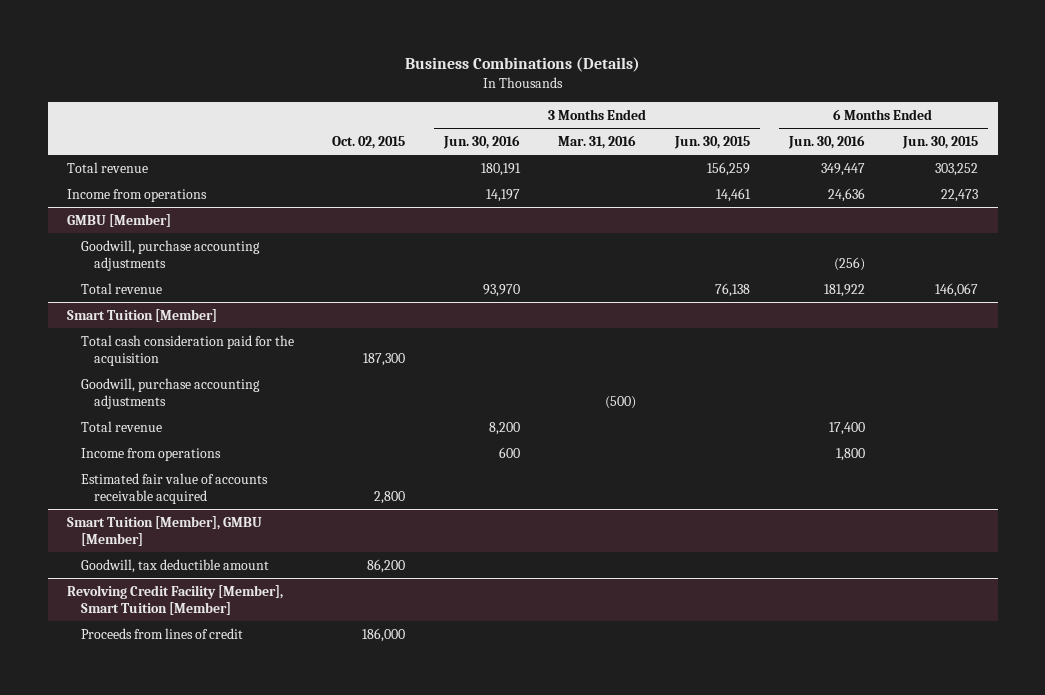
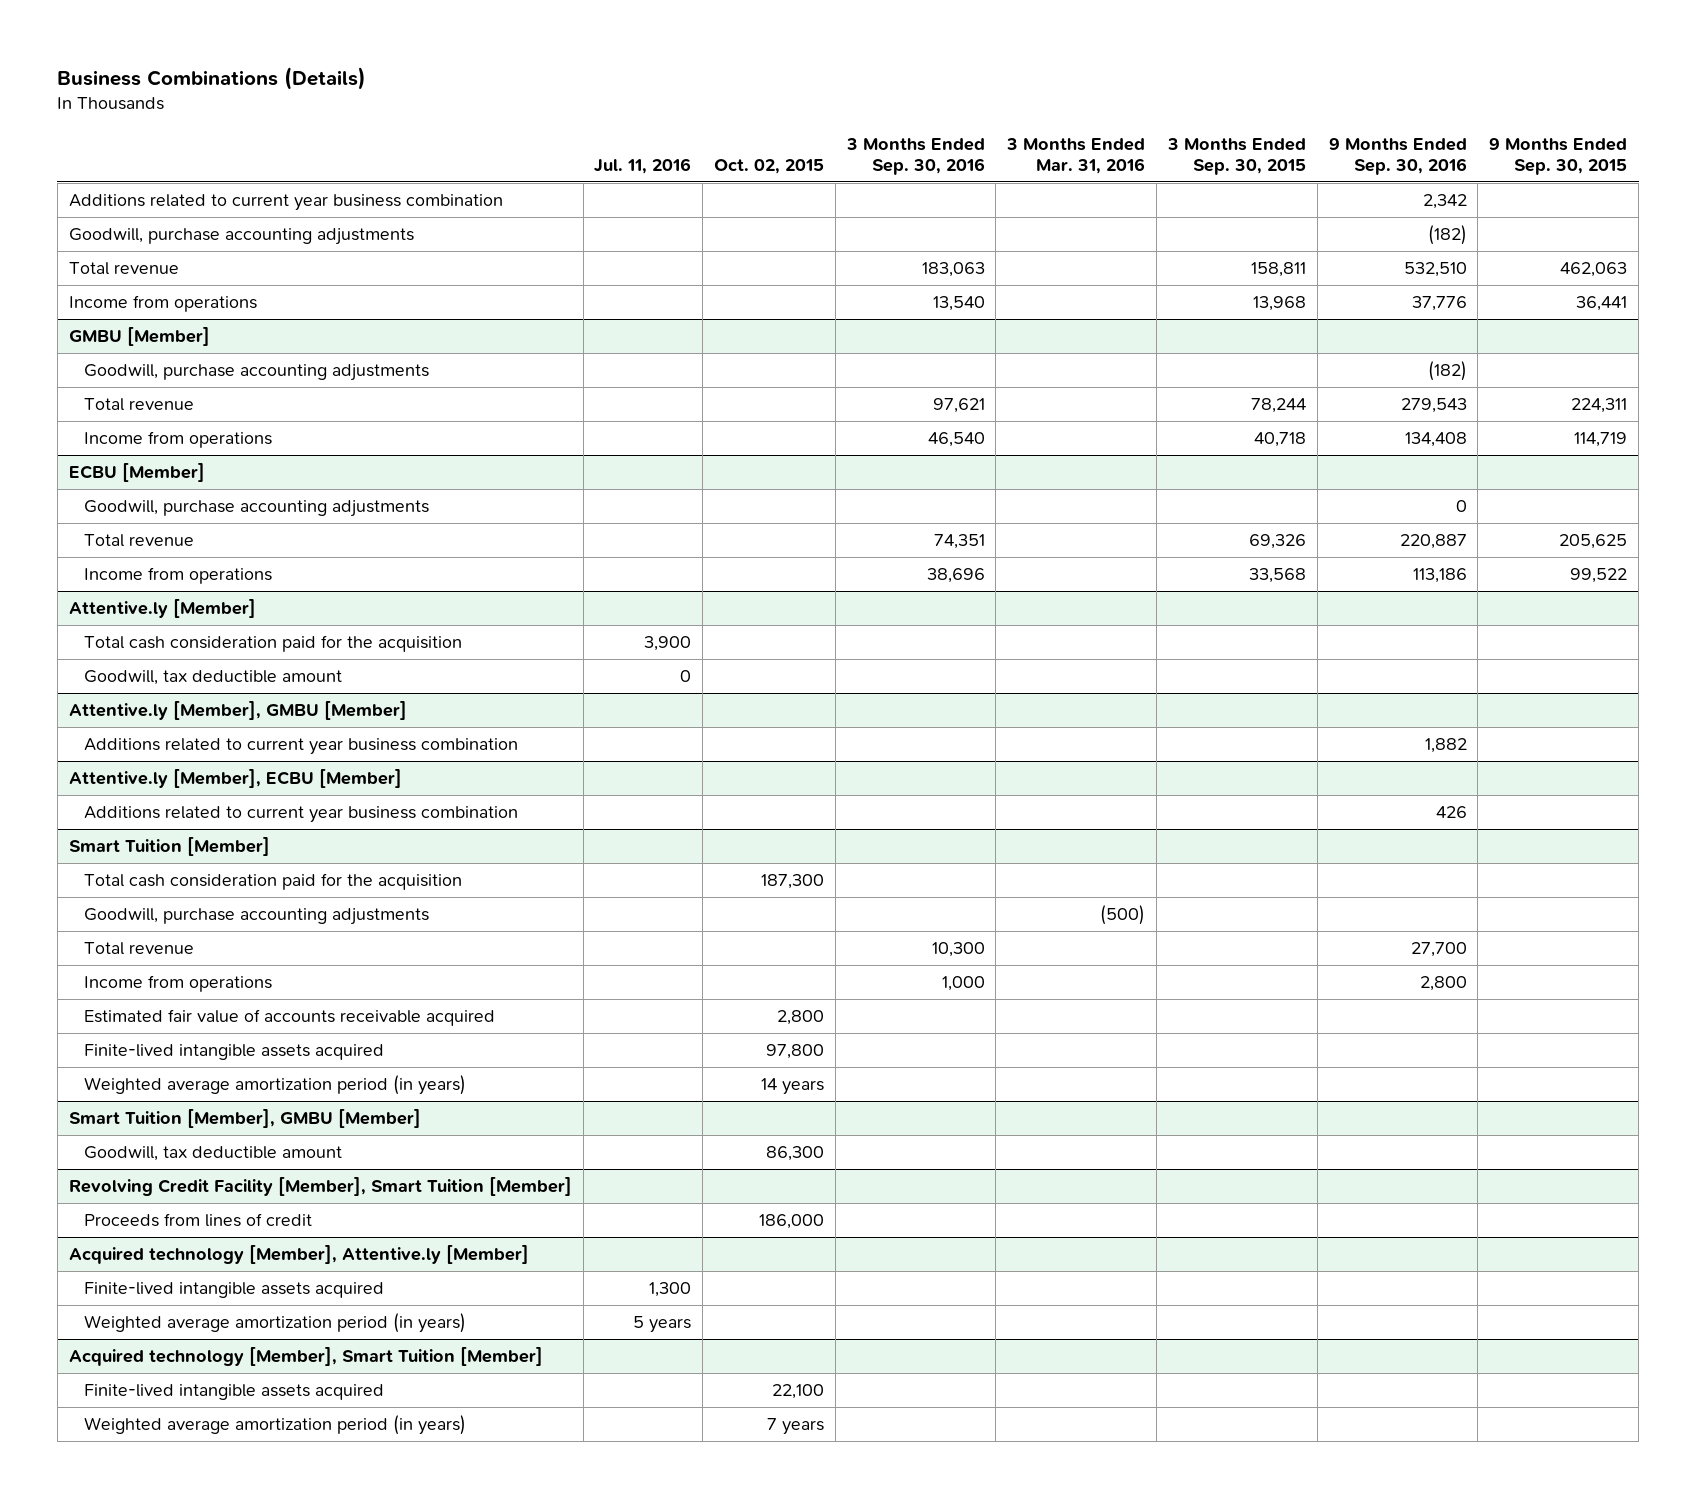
- | Oct. 02, 2015 | 3 Months Ended Jun. 30, 2016 | 3 Months Ended Mar. 31, 2016 | 3 Months Ended Jun. 30, 2015 | 6 Months Ended Jun. 30, 2016 | 6 Months Ended Jun. 30, 2015
+ | Jul. 11, 2016 | Oct. 02, 2015 | 3 Months Ended Sep. 30, 2016 | 3 Months Ended Mar. 31, 2016 | 3 Months Ended Sep. 30, 2015 | 9 Months Ended Sep. 30, 2016 | 9 Months Ended Sep. 30, 2015
+ Additions related to current year business combination | | | | | | 2,342 |
+ Goodwill, purchase accounting adjustments | | | | | | (182) |
@ GMBU [Member]
+ Income from operations | | | 46,540 | | 40,718 | 134,408 | 114,719
+ ECBU [Member]
+ Goodwill, purchase accounting adjustments | | | | | | 0 |
+ Total revenue | | | 74,351 | | 69,326 | 220,887 | 205,625
+ Income from operations | | | 38,696 | | 33,568 | 113,186 | 99,522
+ Attentive.ly [Member]
+ Total cash consideration paid for the acquisition | 3,900 | | | | | |
+ Goodwill, tax deductible amount | 0 | | | | | |
+ Attentive.ly [Member], GMBU [Member]
+ Additions related to current year business combination | | | | | | 1,882 |
+ Attentive.ly [Member], ECBU [Member]
+ Additions related to current year business combination | | | | | | 426 |
@ Smart Tuition [Member]
+ Finite-lived intangible assets acquired | | 97,800 | | | | |
+ Weighted average amortization period (in years) | | 14 years | | | | |
@ Smart Tuition [Member], GMBU [Member]
- Goodwill, tax deductible amount | 86,200 | | | | |
+ Goodwill, tax deductible amount | | 86,300 | | | | |
+ Acquired technology [Member], Attentive.ly [Member]
+ Finite-lived intangible assets acquired | 1,300 | | | | | |
+ Weighted average amortization period (in years) | 5 years | | | | | |
+ Acquired technology [Member], Smart Tuition [Member]
+ Finite-lived intangible assets acquired | | 22,100 | | | | |
+ Weighted average amortization period (in years) | | 7 years | | | | |

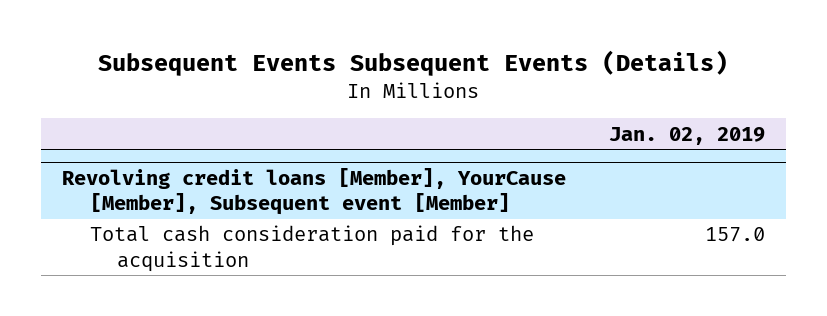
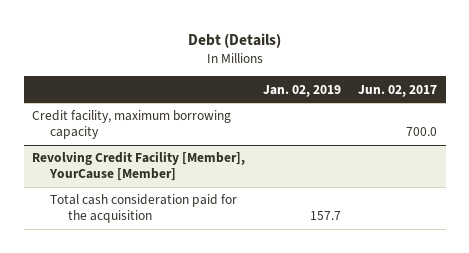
- Subsequent Events Subsequent Events (Details)
+ Debt (Details)
- | Jan. 02, 2019
+ | Jan. 02, 2019 | Jun. 02, 2017
- Revolving credit loans [Member], YourCause [Member], Subsequent event [Member]
- Total cash consideration paid for the acquisition | 157.0
+ Credit facility, maximum borrowing capacity | | 700.0
+ Revolving Credit Facility [Member], YourCause [Member]
+ Total cash consideration paid for the acquisition | 157.7 |

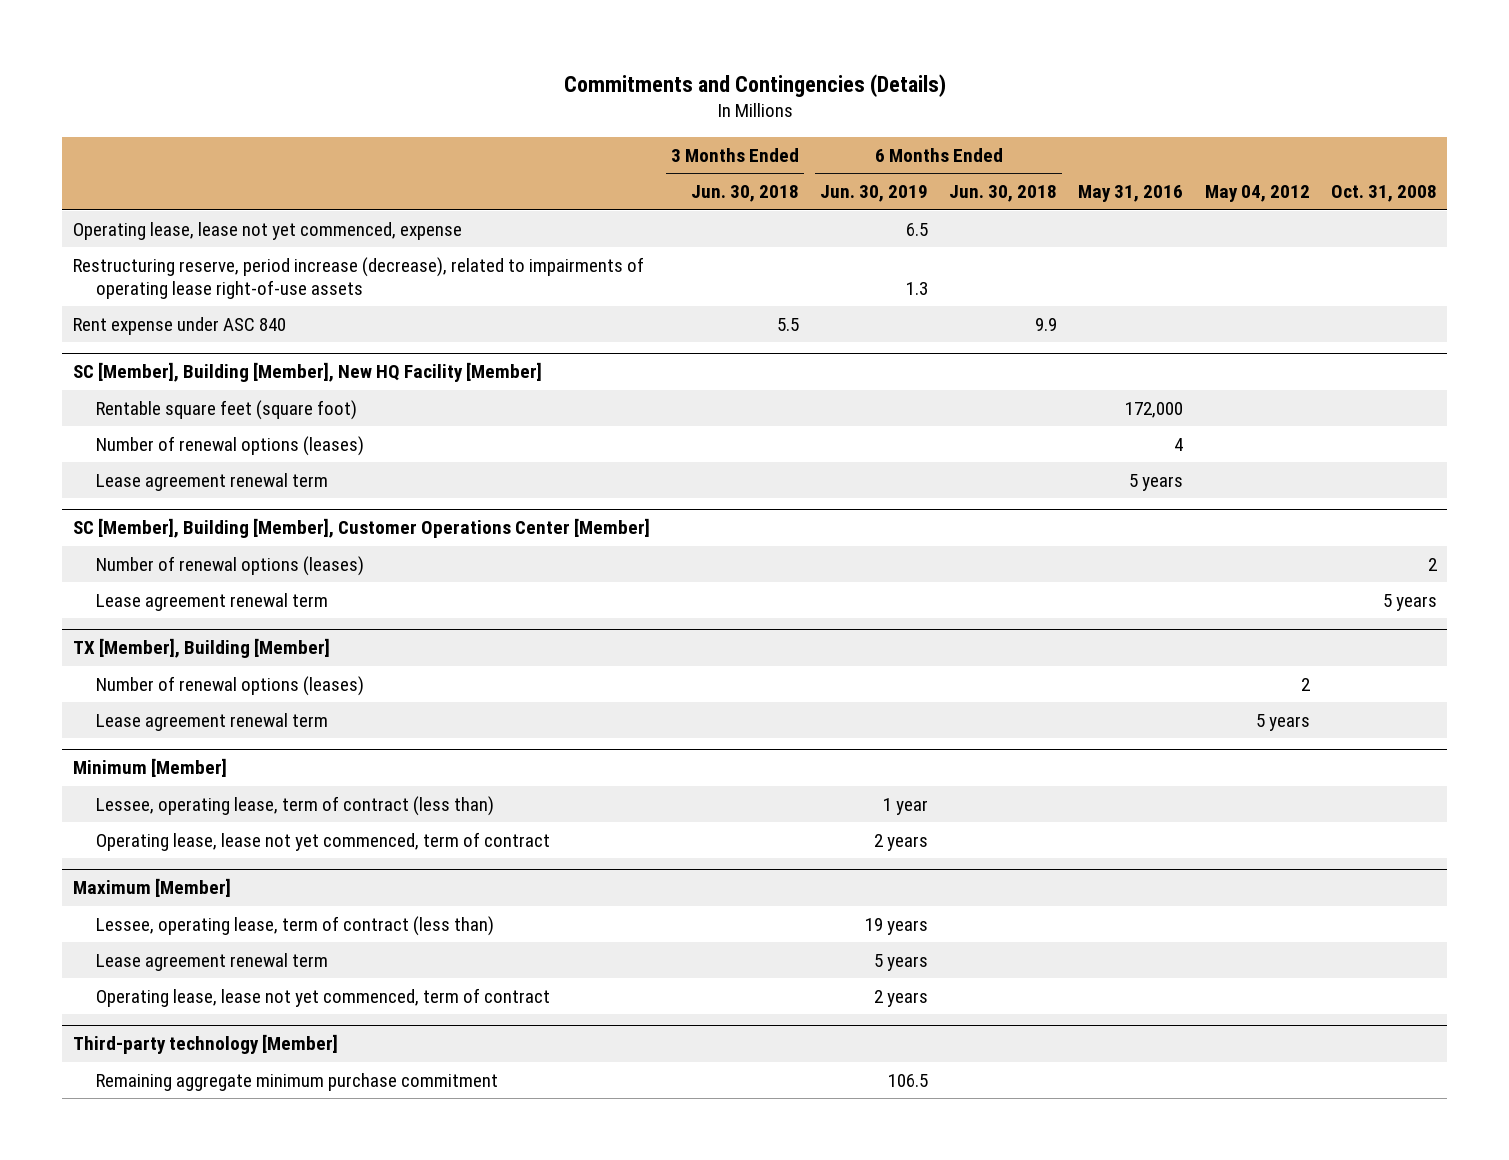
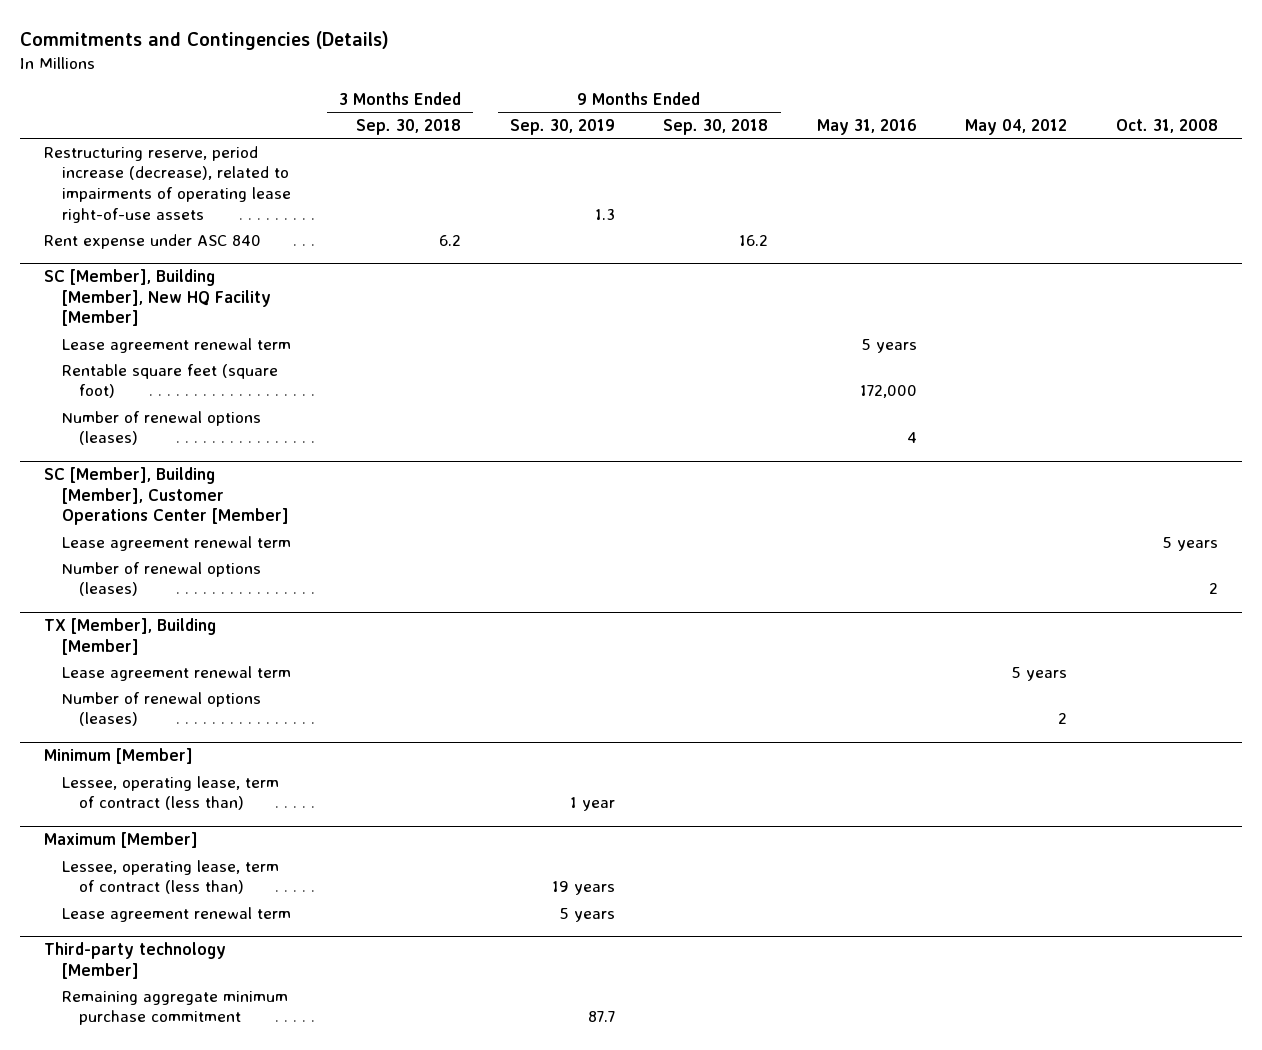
- | 3 Months Ended Jun. 30, 2018 | 6 Months Ended Jun. 30, 2019 | 6 Months Ended Jun. 30, 2018 | May 31, 2016 | May 04, 2012 | Oct. 31, 2008
+ | 3 Months Ended Sep. 30, 2018 | 9 Months Ended Sep. 30, 2019 | 9 Months Ended Sep. 30, 2018 | May 31, 2016 | May 04, 2012 | Oct. 31, 2008
- Operating lease, lease not yet commenced, expense | | 6.5 | | | |
@ SC [Member], Building [Member], New HQ Facility [Member]
moved up: Lease agreement renewal term | | | | 5 years | |
@ SC [Member], Building [Member], Customer Operations Center [Member]
moved down: Number of renewal options (leases) | | | | | | 2
@ TX [Member], Building [Member]
moved down: Number of renewal options (leases) | | | | | 2 |
@ Minimum [Member]
- Operating lease, lease not yet commenced, term of contract | | 2 years | | | |
@ Maximum [Member]
- Operating lease, lease not yet commenced, term of contract | | 2 years | | | |

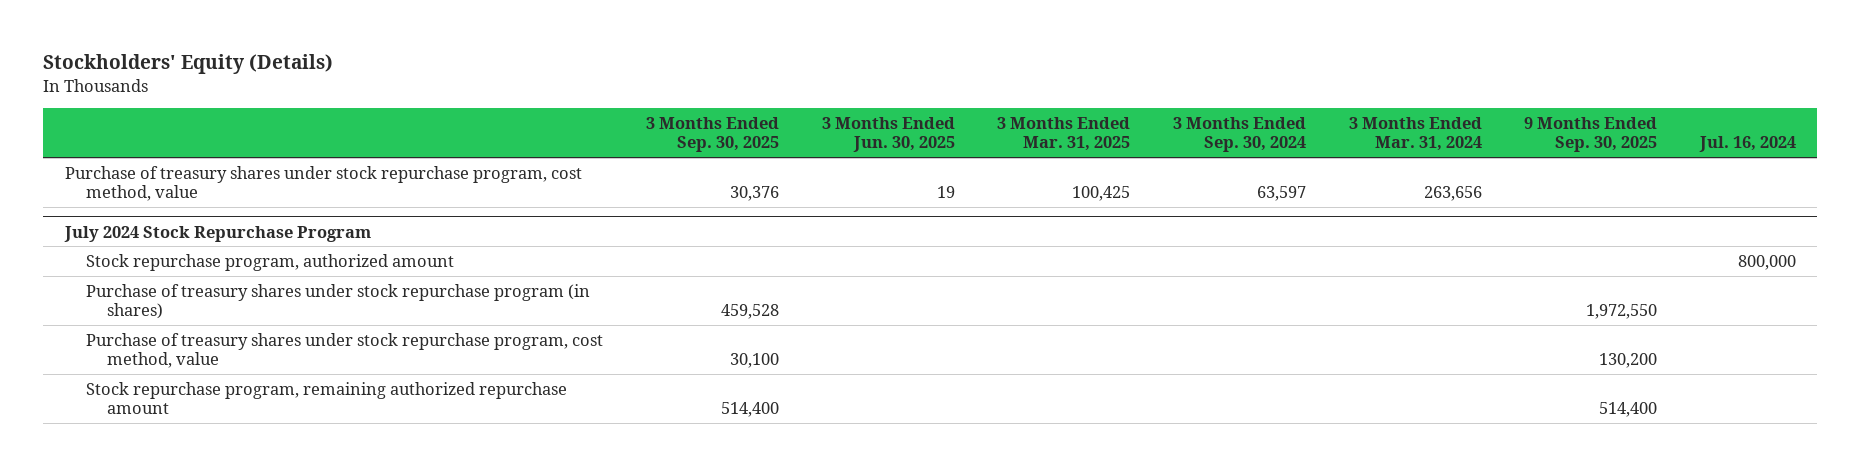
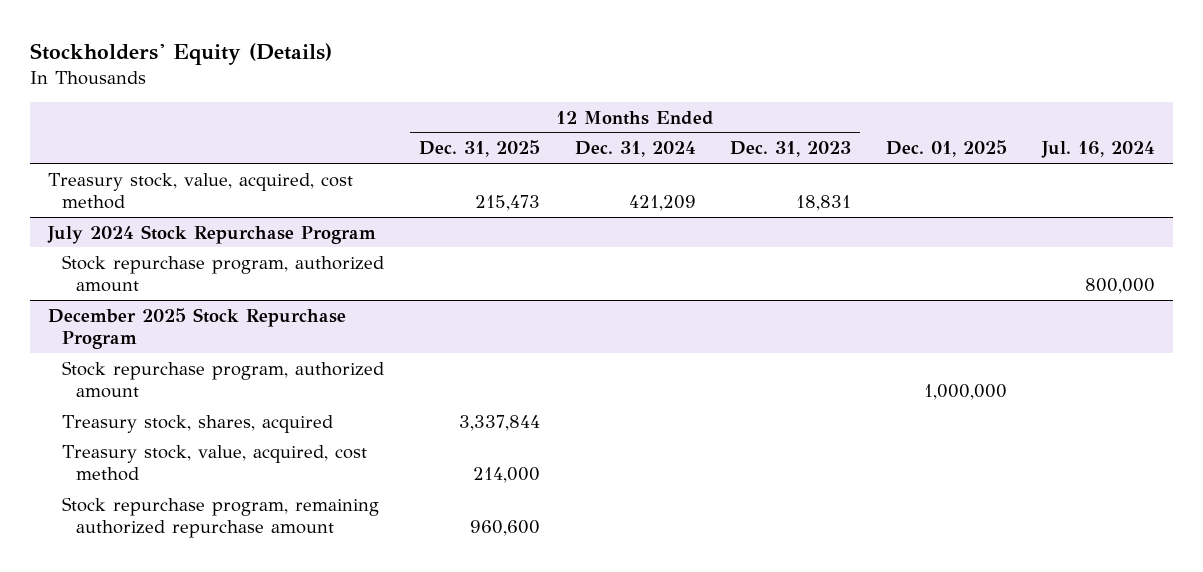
- | 3 Months Ended Sep. 30, 2025 | 3 Months Ended Jun. 30, 2025 | 3 Months Ended Mar. 31, 2025 | 3 Months Ended Sep. 30, 2024 | 3 Months Ended Mar. 31, 2024 | 9 Months Ended Sep. 30, 2025 | Jul. 16, 2024
+ | 12 Months Ended Dec. 31, 2025 | 12 Months Ended Dec. 31, 2024 | 12 Months Ended Dec. 31, 2023 | Dec. 01, 2025 | Jul. 16, 2024
- Purchase of treasury shares under stock repurchase program, cost method, value | 30,376 | 19 | 100,425 | 63,597 | 263,656 | |
+ Treasury stock, value, acquired, cost method | 215,473 | 421,209 | 18,831 | |
@ July 2024 Stock Repurchase Program
- Purchase of treasury shares under stock repurchase program (in shares) | 459,528 | | | | | 1,972,550 |
- Purchase of treasury shares under stock repurchase program, cost method, value | 30,100 | | | | | 130,200 |
- Stock repurchase program, remaining authorized repurchase amount | 514,400 | | | | | 514,400 |
+ December 2025 Stock Repurchase Program
+ Stock repurchase program, authorized amount | | | | 1,000,000 |
+ Treasury stock, shares, acquired | 3,337,844 | | | |
+ Treasury stock, value, acquired, cost method | 214,000 | | | |
+ Stock repurchase program, remaining authorized repurchase amount | 960,600 | | | |

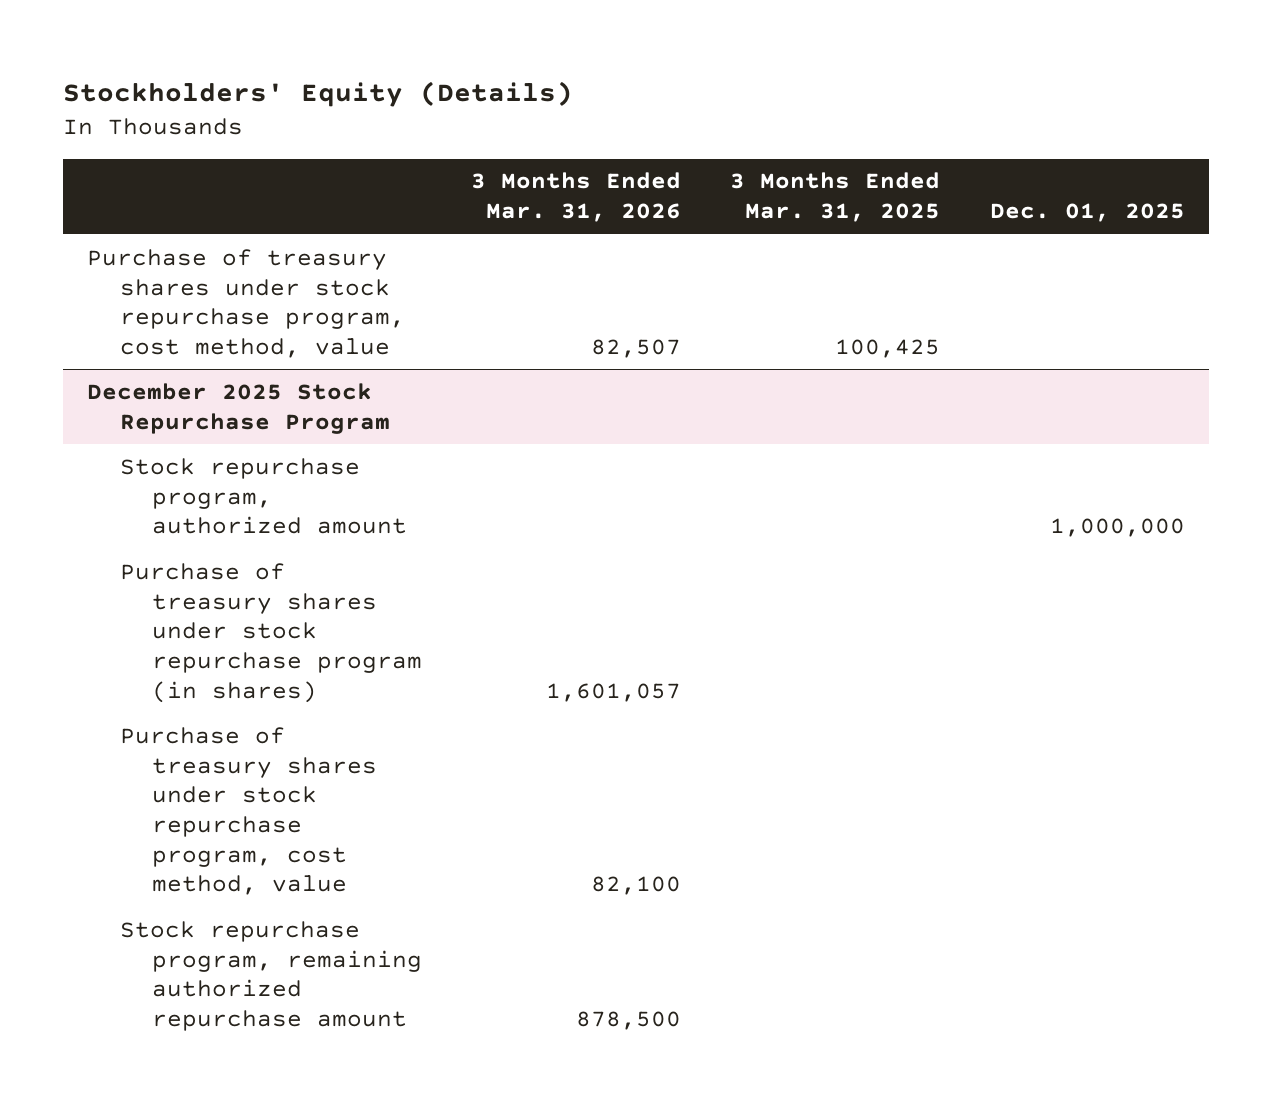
- | 12 Months Ended Dec. 31, 2025 | 12 Months Ended Dec. 31, 2024 | 12 Months Ended Dec. 31, 2023 | Dec. 01, 2025 | Jul. 16, 2024
+ | 3 Months Ended Mar. 31, 2026 | 3 Months Ended Mar. 31, 2025 | Dec. 01, 2025
- Treasury stock, value, acquired, cost method | 215,473 | 421,209 | 18,831 | |
- July 2024 Stock Repurchase Program
- Stock repurchase program, authorized amount | | | | | 800,000
+ Purchase of treasury shares under stock repurchase program, cost method, value | 82,507 | 100,425 |
@ December 2025 Stock Repurchase Program
- Treasury stock, shares, acquired | 3,337,844 | | | |
- Treasury stock, value, acquired, cost method | 214,000 | | | |
+ Purchase of treasury shares under stock repurchase program (in shares) | 1,601,057 | |
+ Purchase of treasury shares under stock repurchase program, cost method, value | 82,100 | |

